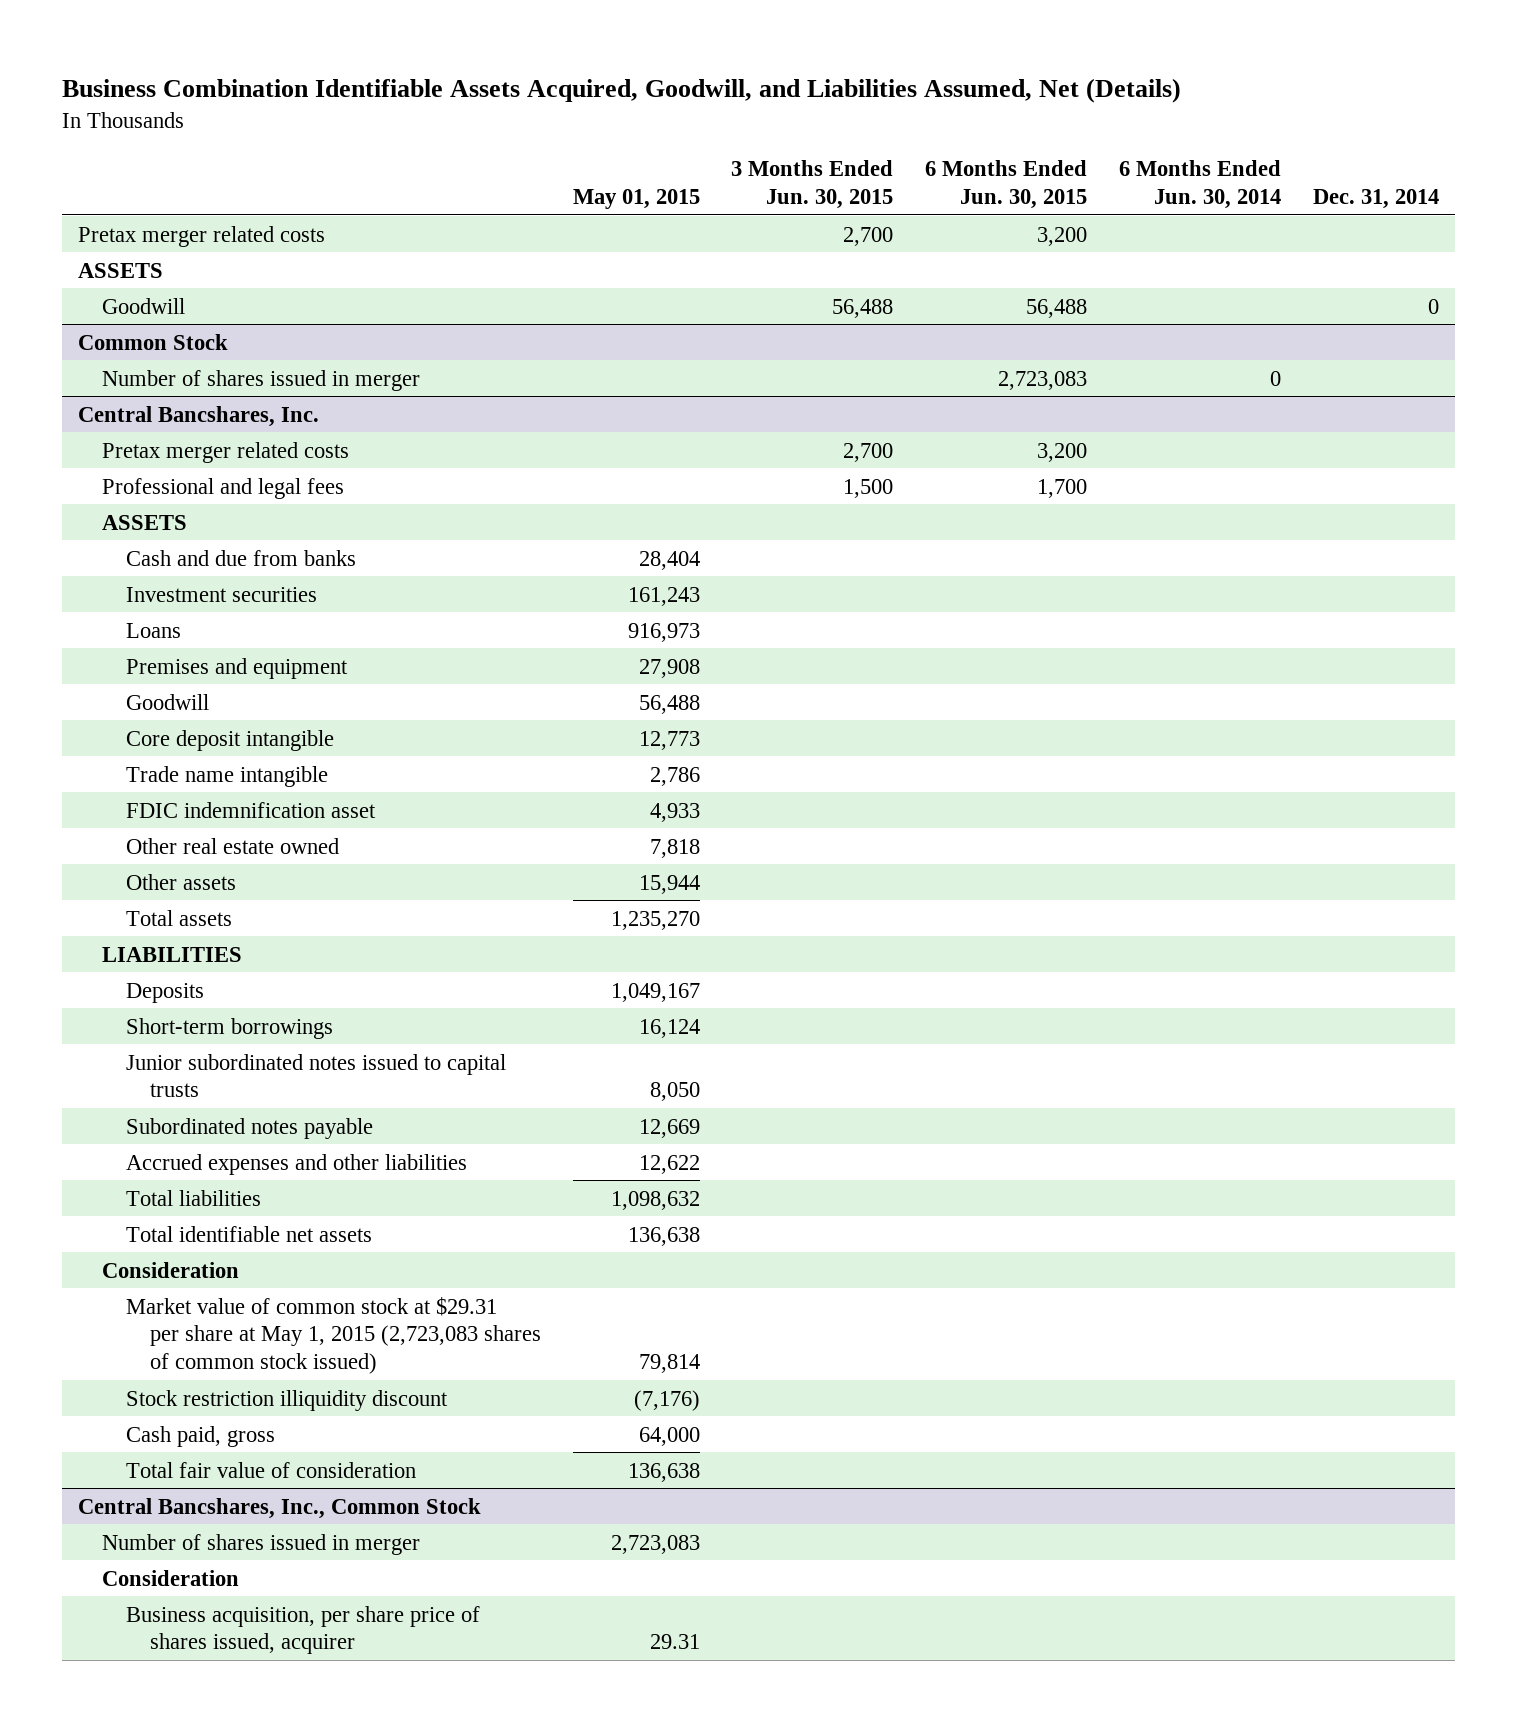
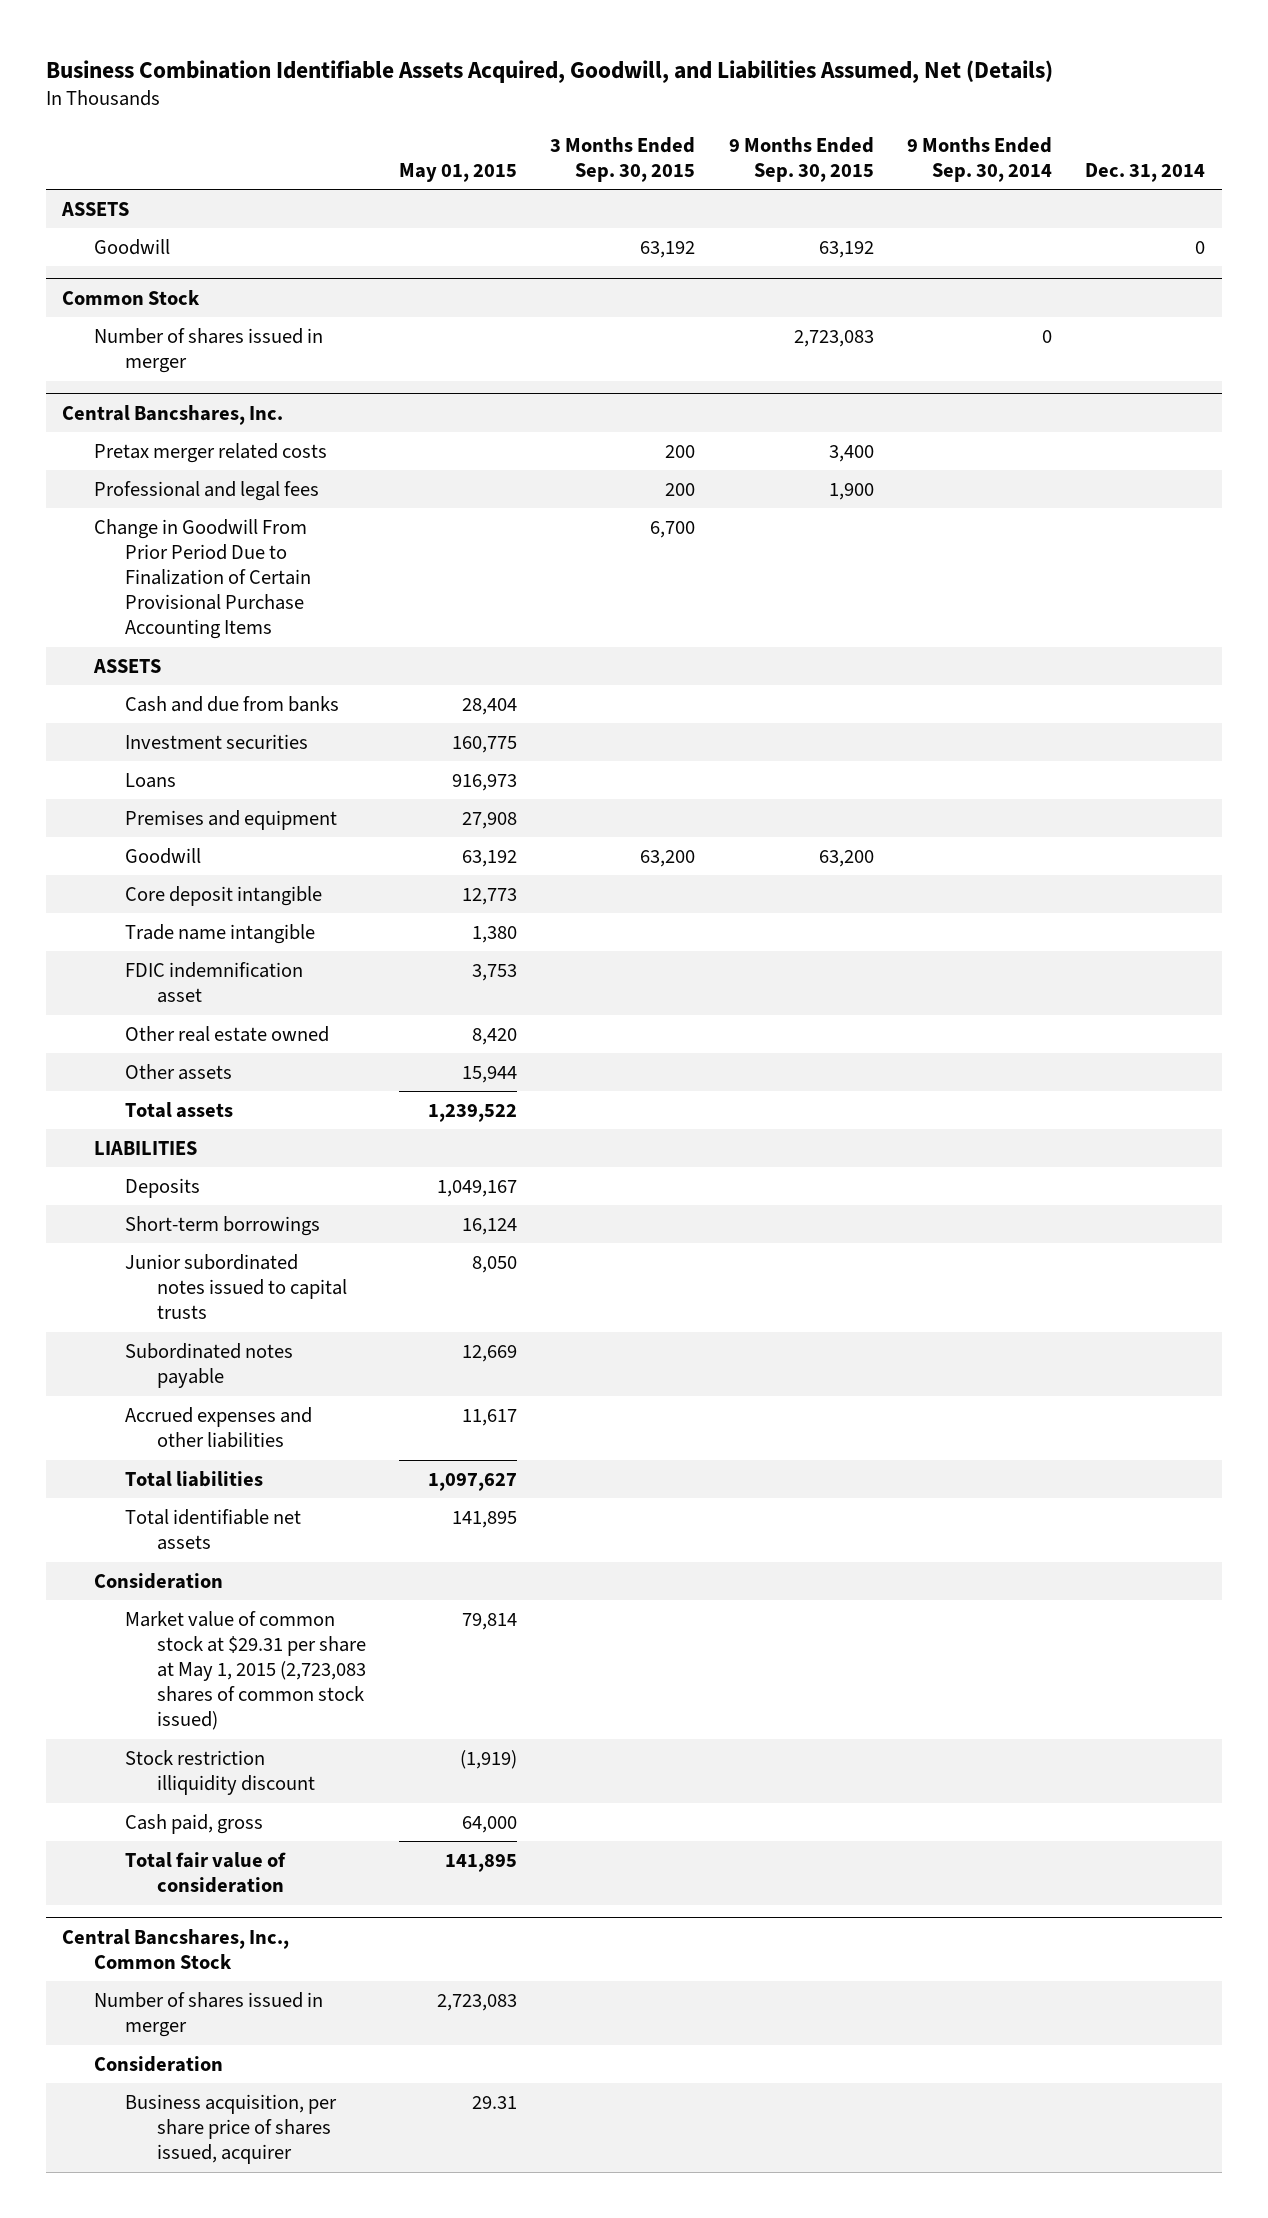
- | May 01, 2015 | 3 Months Ended Jun. 30, 2015 | 6 Months Ended Jun. 30, 2015 | 6 Months Ended Jun. 30, 2014 | Dec. 31, 2014
+ | May 01, 2015 | 3 Months Ended Sep. 30, 2015 | 9 Months Ended Sep. 30, 2015 | 9 Months Ended Sep. 30, 2014 | Dec. 31, 2014
- Pretax merger related costs | | 2,700 | 3,200 | |
@ Central Bancshares, Inc.
+ Change in Goodwill From Prior Period Due to Finalization of Certain Provisional Purchase Accounting Items | | 6,700 | | |
- Investment securities | 161,243 | | | |
+ Investment securities | 160,775 | | | |
- Goodwill | 56,488 | | | |
+ Goodwill | 63,192 | 63,200 | 63,200 | |
- Trade name intangible | 2,786 | | | |
- FDIC indemnification asset | 4,933 | | | |
- Other real estate owned | 7,818 | | | |
+ Trade name intangible | 1,380 | | | |
+ FDIC indemnification asset | 3,753 | | | |
+ Other real estate owned | 8,420 | | | |
- Total assets | 1,235,270 | | | |
+ Total assets | 1,239,522 | | | |
- Accrued expenses and other liabilities | 12,622 | | | |
- Total liabilities | 1,098,632 | | | |
- Total identifiable net assets | 136,638 | | | |
+ Accrued expenses and other liabilities | 11,617 | | | |
+ Total liabilities | 1,097,627 | | | |
+ Total identifiable net assets | 141,895 | | | |
- Stock restriction illiquidity discount | (7,176) | | | |
+ Stock restriction illiquidity discount | (1,919) | | | |
- Total fair value of consideration | 136,638 | | | |
+ Total fair value of consideration | 141,895 | | | |

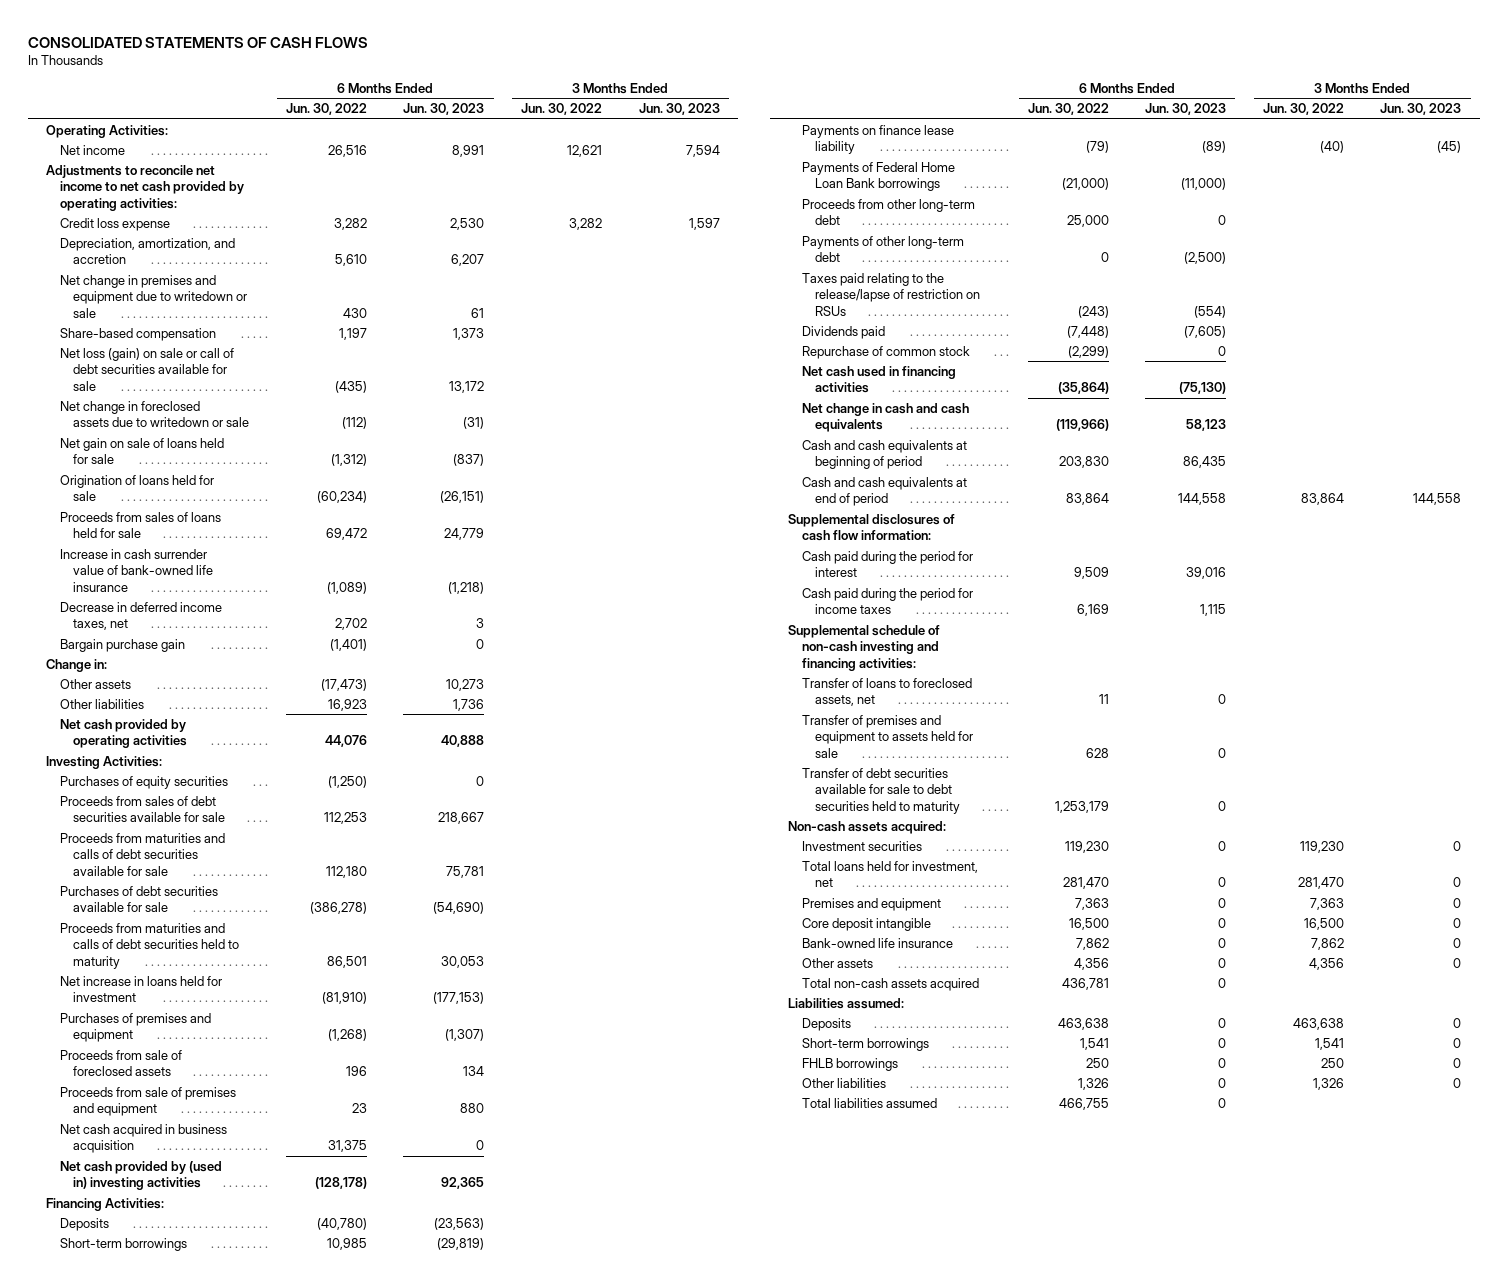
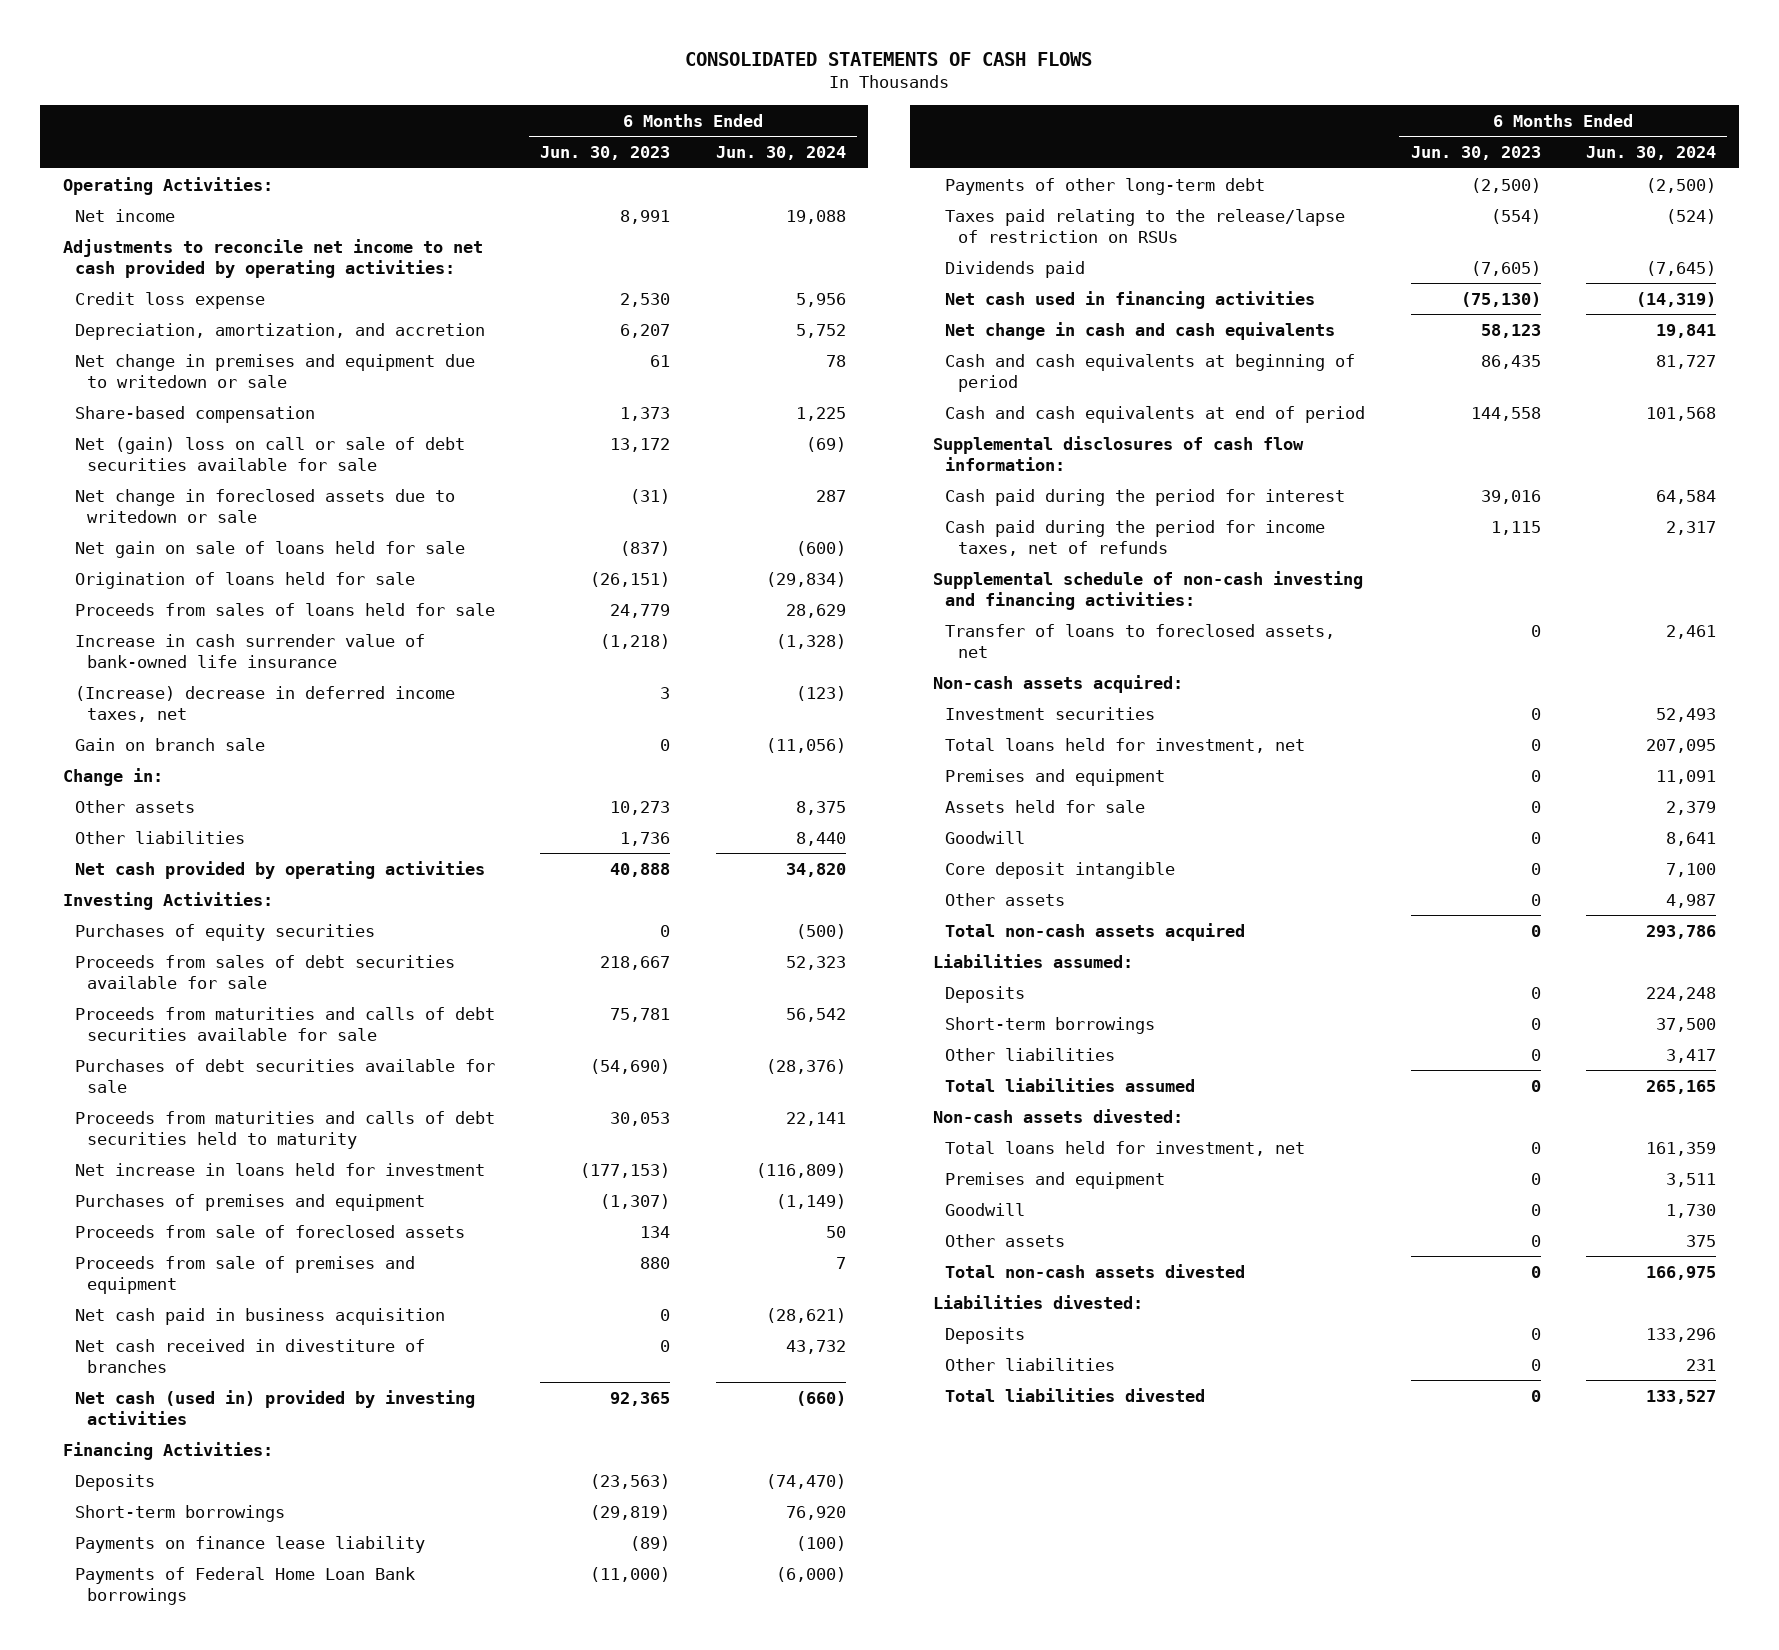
- | 6 Months Ended Jun. 30, 2022 | 6 Months Ended Jun. 30, 2023 | 3 Months Ended Jun. 30, 2022 | 3 Months Ended Jun. 30, 2023
+ | 6 Months Ended Jun. 30, 2023 | 6 Months Ended Jun. 30, 2024
- Net loss (gain) on sale or call of debt securities available for sale | (435) | 13,172 | |
+ Net (gain) loss on call or sale of debt securities available for sale | 13,172 | (69)
- Decrease in deferred income taxes, net | 2,702 | 3 | |
- Bargain purchase gain | (1,401) | 0 | |
+ (Increase) decrease in deferred income taxes, net | 3 | (123)
+ Gain on branch sale | 0 | (11,056)
- Net cash acquired in business acquisition | 31,375 | 0 | |
- Net cash provided by (used in) investing activities | (128,178) | 92,365 | |
+ Net cash paid in business acquisition | 0 | (28,621)
+ Net cash received in divestiture of branches | 0 | 43,732
+ Net cash (used in) provided by investing activities | 92,365 | (660)
- Proceeds from other long-term debt | 25,000 | 0 | |
- Repurchase of common stock | (2,299) | 0 | |
- Cash paid during the period for income taxes | 6,169 | 1,115 | |
+ Cash paid during the period for income taxes, net of refunds | 1,115 | 2,317
- Transfer of premises and equipment to assets held for sale | 628 | 0 | |
- Transfer of debt securities available for sale to debt securities held to maturity | 1,253,179 | 0 | |
+ Assets held for sale | 0 | 2,379
+ Goodwill | 0 | 8,641
- Bank-owned life insurance | 7,862 | 0 | 7,862 | 0
- FHLB borrowings | 250 | 0 | 250 | 0
+ Non-cash assets divested:
+ Total loans held for investment, net | 0 | 161,359
+ Premises and equipment | 0 | 3,511
+ Goodwill | 0 | 1,730
+ Other assets | 0 | 375
+ Total non-cash assets divested | 0 | 166,975
+ Liabilities divested:
+ Deposits | 0 | 133,296
+ Other liabilities | 0 | 231
+ Total liabilities divested | 0 | 133,527

